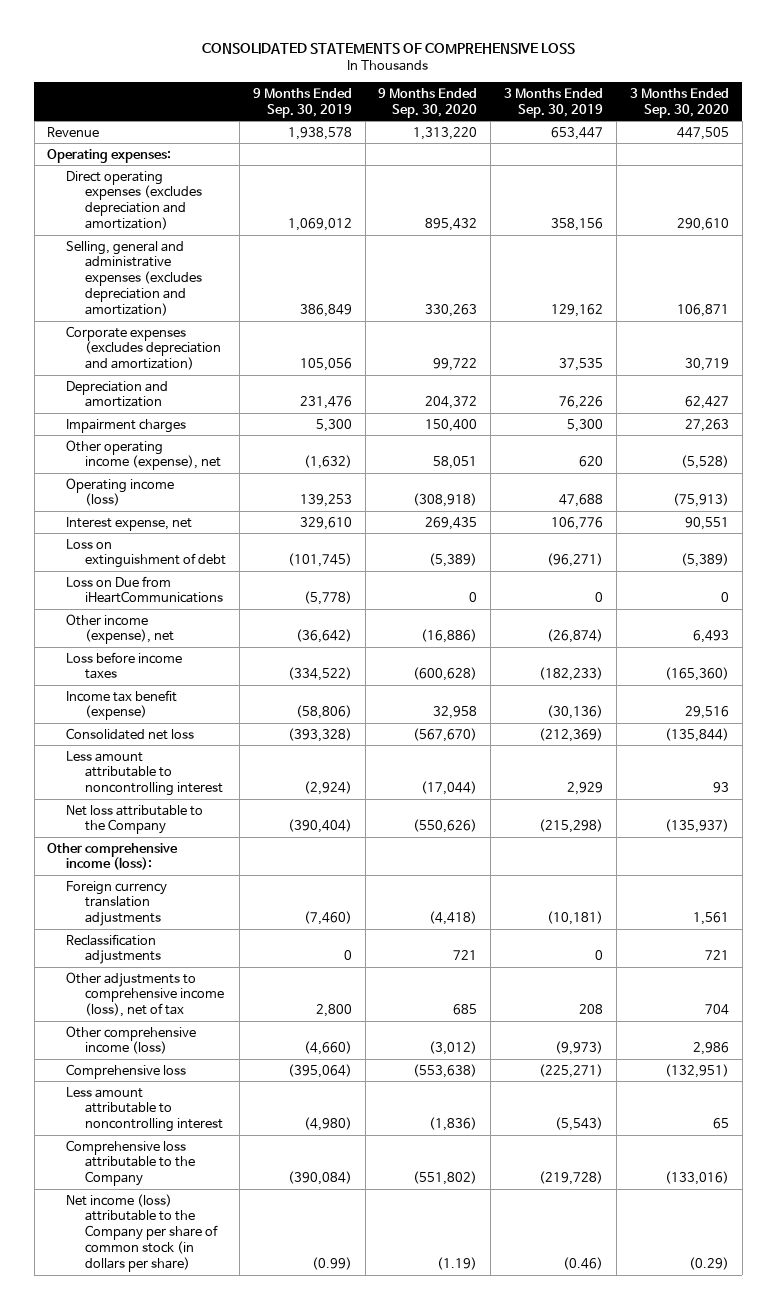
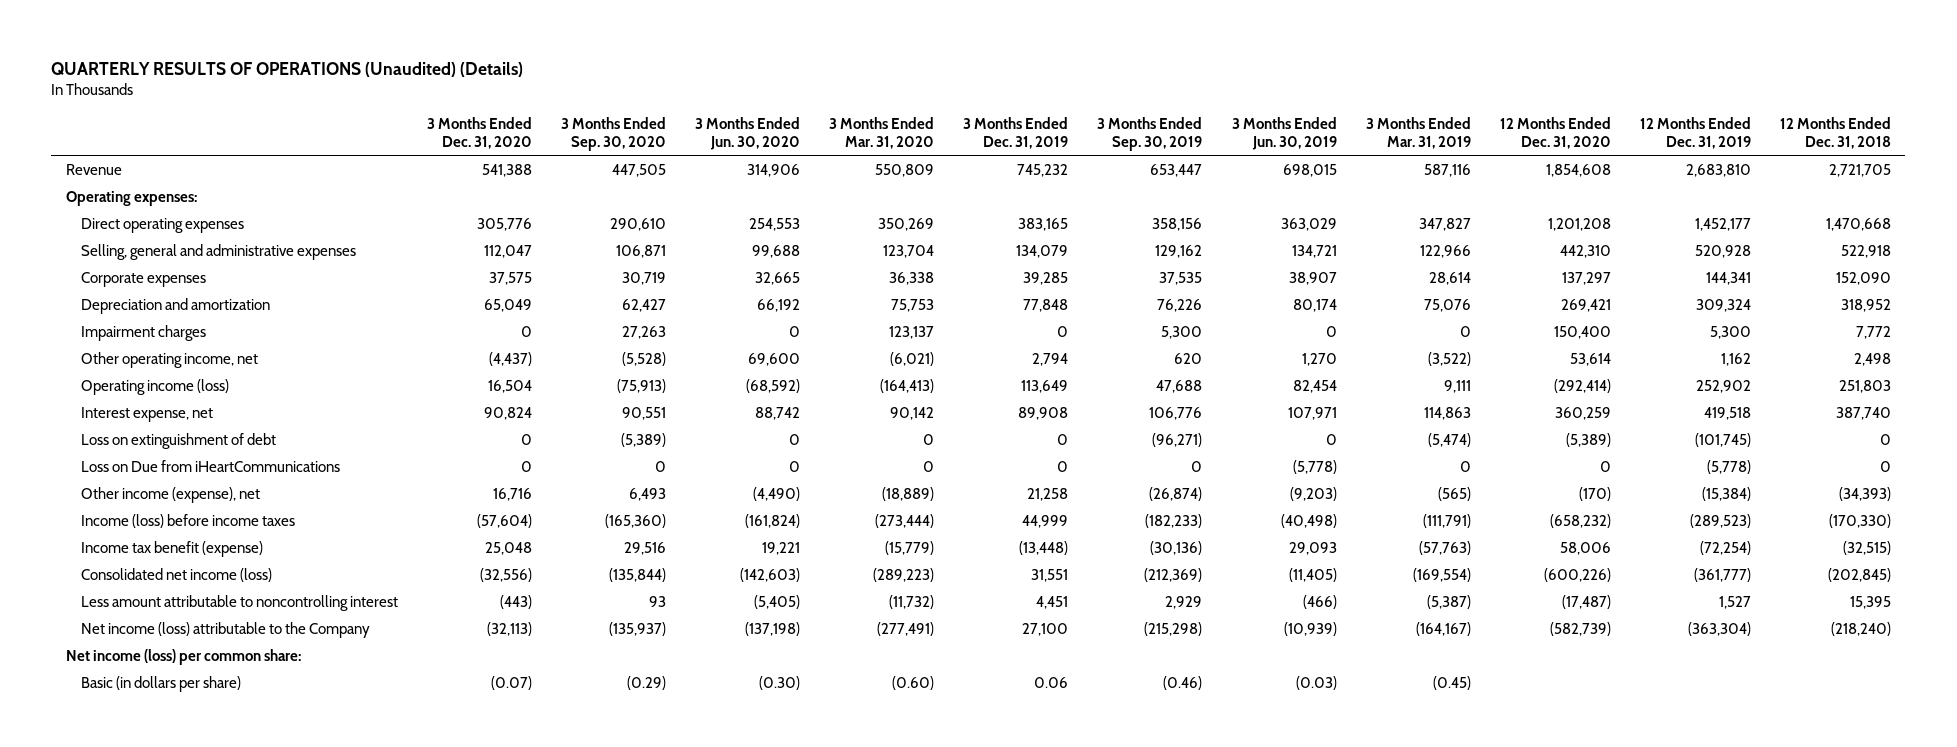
- CONSOLIDATED STATEMENTS OF COMPREHENSIVE LOSS
+ QUARTERLY RESULTS OF OPERATIONS (Unaudited) (Details)
- | 9 Months Ended Sep. 30, 2019 | 9 Months Ended Sep. 30, 2020 | 3 Months Ended Sep. 30, 2019 | 3 Months Ended Sep. 30, 2020
+ | 3 Months Ended Dec. 31, 2020 | 3 Months Ended Sep. 30, 2020 | 3 Months Ended Jun. 30, 2020 | 3 Months Ended Mar. 31, 2020 | 3 Months Ended Dec. 31, 2019 | 3 Months Ended Sep. 30, 2019 | 3 Months Ended Jun. 30, 2019 | 3 Months Ended Mar. 31, 2019 | 12 Months Ended Dec. 31, 2020 | 12 Months Ended Dec. 31, 2019 | 12 Months Ended Dec. 31, 2018
- Direct operating expenses (excludes depreciation and amortization) | 1,069,012 | 895,432 | 358,156 | 290,610
- Selling, general and administrative expenses (excludes depreciation and amortization) | 386,849 | 330,263 | 129,162 | 106,871
- Corporate expenses (excludes depreciation and amortization) | 105,056 | 99,722 | 37,535 | 30,719
+ Direct operating expenses | 305,776 | 290,610 | 254,553 | 350,269 | 383,165 | 358,156 | 363,029 | 347,827 | 1,201,208 | 1,452,177 | 1,470,668
+ Selling, general and administrative expenses | 112,047 | 106,871 | 99,688 | 123,704 | 134,079 | 129,162 | 134,721 | 122,966 | 442,310 | 520,928 | 522,918
+ Corporate expenses | 37,575 | 30,719 | 32,665 | 36,338 | 39,285 | 37,535 | 38,907 | 28,614 | 137,297 | 144,341 | 152,090
- Other operating income (expense), net | (1,632) | 58,051 | 620 | (5,528)
+ Other operating income, net | (4,437) | (5,528) | 69,600 | (6,021) | 2,794 | 620 | 1,270 | (3,522) | 53,614 | 1,162 | 2,498
- Loss before income taxes | (334,522) | (600,628) | (182,233) | (165,360)
+ Income (loss) before income taxes | (57,604) | (165,360) | (161,824) | (273,444) | 44,999 | (182,233) | (40,498) | (111,791) | (658,232) | (289,523) | (170,330)
- Consolidated net loss | (393,328) | (567,670) | (212,369) | (135,844)
+ Consolidated net income (loss) | (32,556) | (135,844) | (142,603) | (289,223) | 31,551 | (212,369) | (11,405) | (169,554) | (600,226) | (361,777) | (202,845)
- Net loss attributable to the Company | (390,404) | (550,626) | (215,298) | (135,937)
- Other comprehensive income (loss):
- Foreign currency translation adjustments | (7,460) | (4,418) | (10,181) | 1,561
- Reclassification adjustments | 0 | 721 | 0 | 721
- Other adjustments to comprehensive income (loss), net of tax | 2,800 | 685 | 208 | 704
- Other comprehensive income (loss) | (4,660) | (3,012) | (9,973) | 2,986
- Comprehensive loss | (395,064) | (553,638) | (225,271) | (132,951)
- Less amount attributable to noncontrolling interest | (4,980) | (1,836) | (5,543) | 65
- Comprehensive loss attributable to the Company | (390,084) | (551,802) | (219,728) | (133,016)
- Net income (loss) attributable to the Company per share of common stock (in dollars per share) | (0.99) | (1.19) | (0.46) | (0.29)
+ Net income (loss) attributable to the Company | (32,113) | (135,937) | (137,198) | (277,491) | 27,100 | (215,298) | (10,939) | (164,167) | (582,739) | (363,304) | (218,240)
+ Net income (loss) per common share:
+ Basic (in dollars per share) | (0.07) | (0.29) | (0.30) | (0.60) | 0.06 | (0.46) | (0.03) | (0.45) | | |

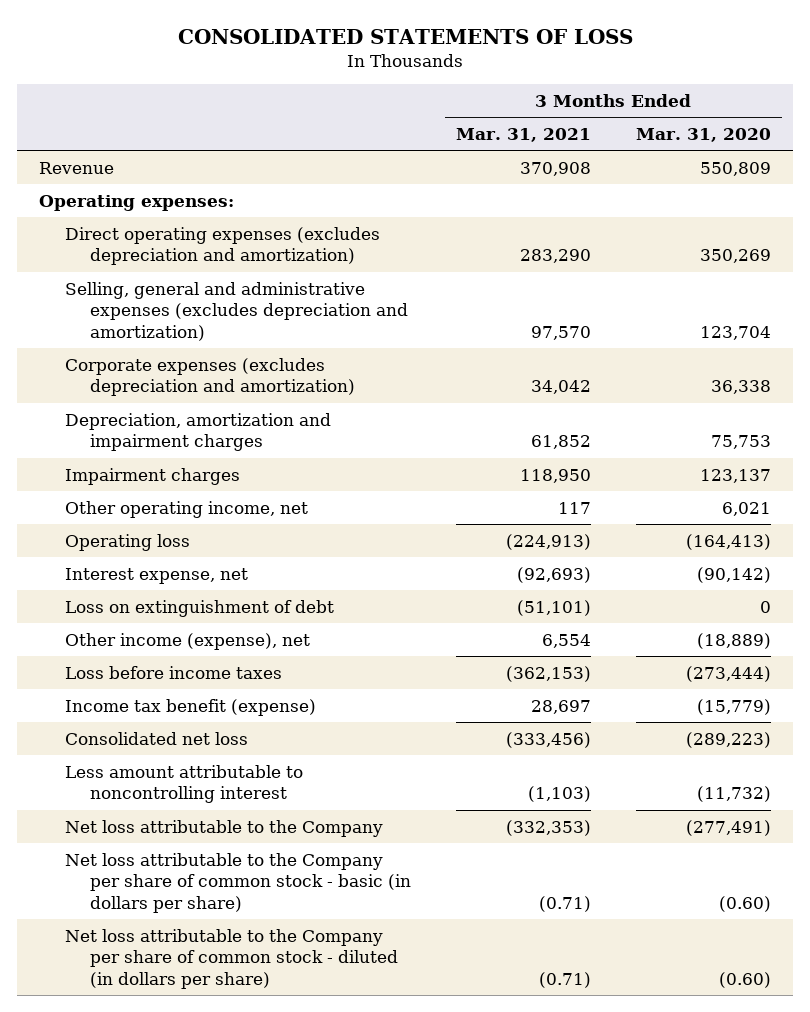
- QUARTERLY RESULTS OF OPERATIONS (Unaudited) (Details)
+ CONSOLIDATED STATEMENTS OF LOSS
- | 3 Months Ended Dec. 31, 2020 | 3 Months Ended Sep. 30, 2020 | 3 Months Ended Jun. 30, 2020 | 3 Months Ended Mar. 31, 2020 | 3 Months Ended Dec. 31, 2019 | 3 Months Ended Sep. 30, 2019 | 3 Months Ended Jun. 30, 2019 | 3 Months Ended Mar. 31, 2019 | 12 Months Ended Dec. 31, 2020 | 12 Months Ended Dec. 31, 2019 | 12 Months Ended Dec. 31, 2018
+ | 3 Months Ended Mar. 31, 2021 | 3 Months Ended Mar. 31, 2020
- Direct operating expenses | 305,776 | 290,610 | 254,553 | 350,269 | 383,165 | 358,156 | 363,029 | 347,827 | 1,201,208 | 1,452,177 | 1,470,668
- Selling, general and administrative expenses | 112,047 | 106,871 | 99,688 | 123,704 | 134,079 | 129,162 | 134,721 | 122,966 | 442,310 | 520,928 | 522,918
- Corporate expenses | 37,575 | 30,719 | 32,665 | 36,338 | 39,285 | 37,535 | 38,907 | 28,614 | 137,297 | 144,341 | 152,090
- Depreciation and amortization | 65,049 | 62,427 | 66,192 | 75,753 | 77,848 | 76,226 | 80,174 | 75,076 | 269,421 | 309,324 | 318,952
+ Direct operating expenses (excludes depreciation and amortization) | 283,290 | 350,269
+ Selling, general and administrative expenses (excludes depreciation and amortization) | 97,570 | 123,704
+ Corporate expenses (excludes depreciation and amortization) | 34,042 | 36,338
+ Depreciation, amortization and impairment charges | 61,852 | 75,753
- Other operating income, net | (4,437) | (5,528) | 69,600 | (6,021) | 2,794 | 620 | 1,270 | (3,522) | 53,614 | 1,162 | 2,498
- Operating income (loss) | 16,504 | (75,913) | (68,592) | (164,413) | 113,649 | 47,688 | 82,454 | 9,111 | (292,414) | 252,902 | 251,803
- Interest expense, net | 90,824 | 90,551 | 88,742 | 90,142 | 89,908 | 106,776 | 107,971 | 114,863 | 360,259 | 419,518 | 387,740
+ Other operating income, net | 117 | 6,021
+ Operating loss | (224,913) | (164,413)
+ Interest expense, net | (92,693) | (90,142)
- Loss on Due from iHeartCommunications | 0 | 0 | 0 | 0 | 0 | 0 | (5,778) | 0 | 0 | (5,778) | 0
- Income (loss) before income taxes | (57,604) | (165,360) | (161,824) | (273,444) | 44,999 | (182,233) | (40,498) | (111,791) | (658,232) | (289,523) | (170,330)
+ Loss before income taxes | (362,153) | (273,444)
- Consolidated net income (loss) | (32,556) | (135,844) | (142,603) | (289,223) | 31,551 | (212,369) | (11,405) | (169,554) | (600,226) | (361,777) | (202,845)
+ Consolidated net loss | (333,456) | (289,223)
- Net income (loss) attributable to the Company | (32,113) | (135,937) | (137,198) | (277,491) | 27,100 | (215,298) | (10,939) | (164,167) | (582,739) | (363,304) | (218,240)
- Net income (loss) per common share:
- Basic (in dollars per share) | (0.07) | (0.29) | (0.30) | (0.60) | 0.06 | (0.46) | (0.03) | (0.45) | | |
+ Net loss attributable to the Company | (332,353) | (277,491)
+ Net loss attributable to the Company per share of common stock - basic (in dollars per share) | (0.71) | (0.60)
+ Net loss attributable to the Company per share of common stock - diluted (in dollars per share) | (0.71) | (0.60)

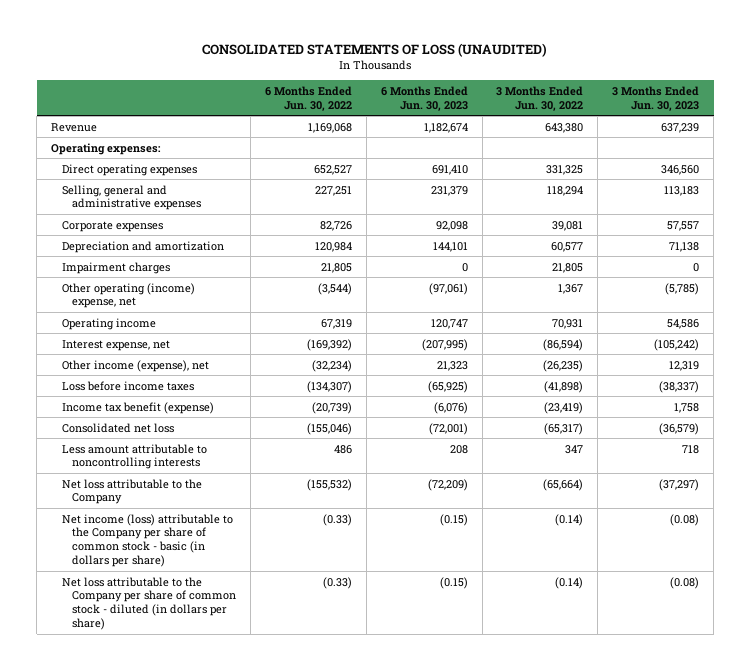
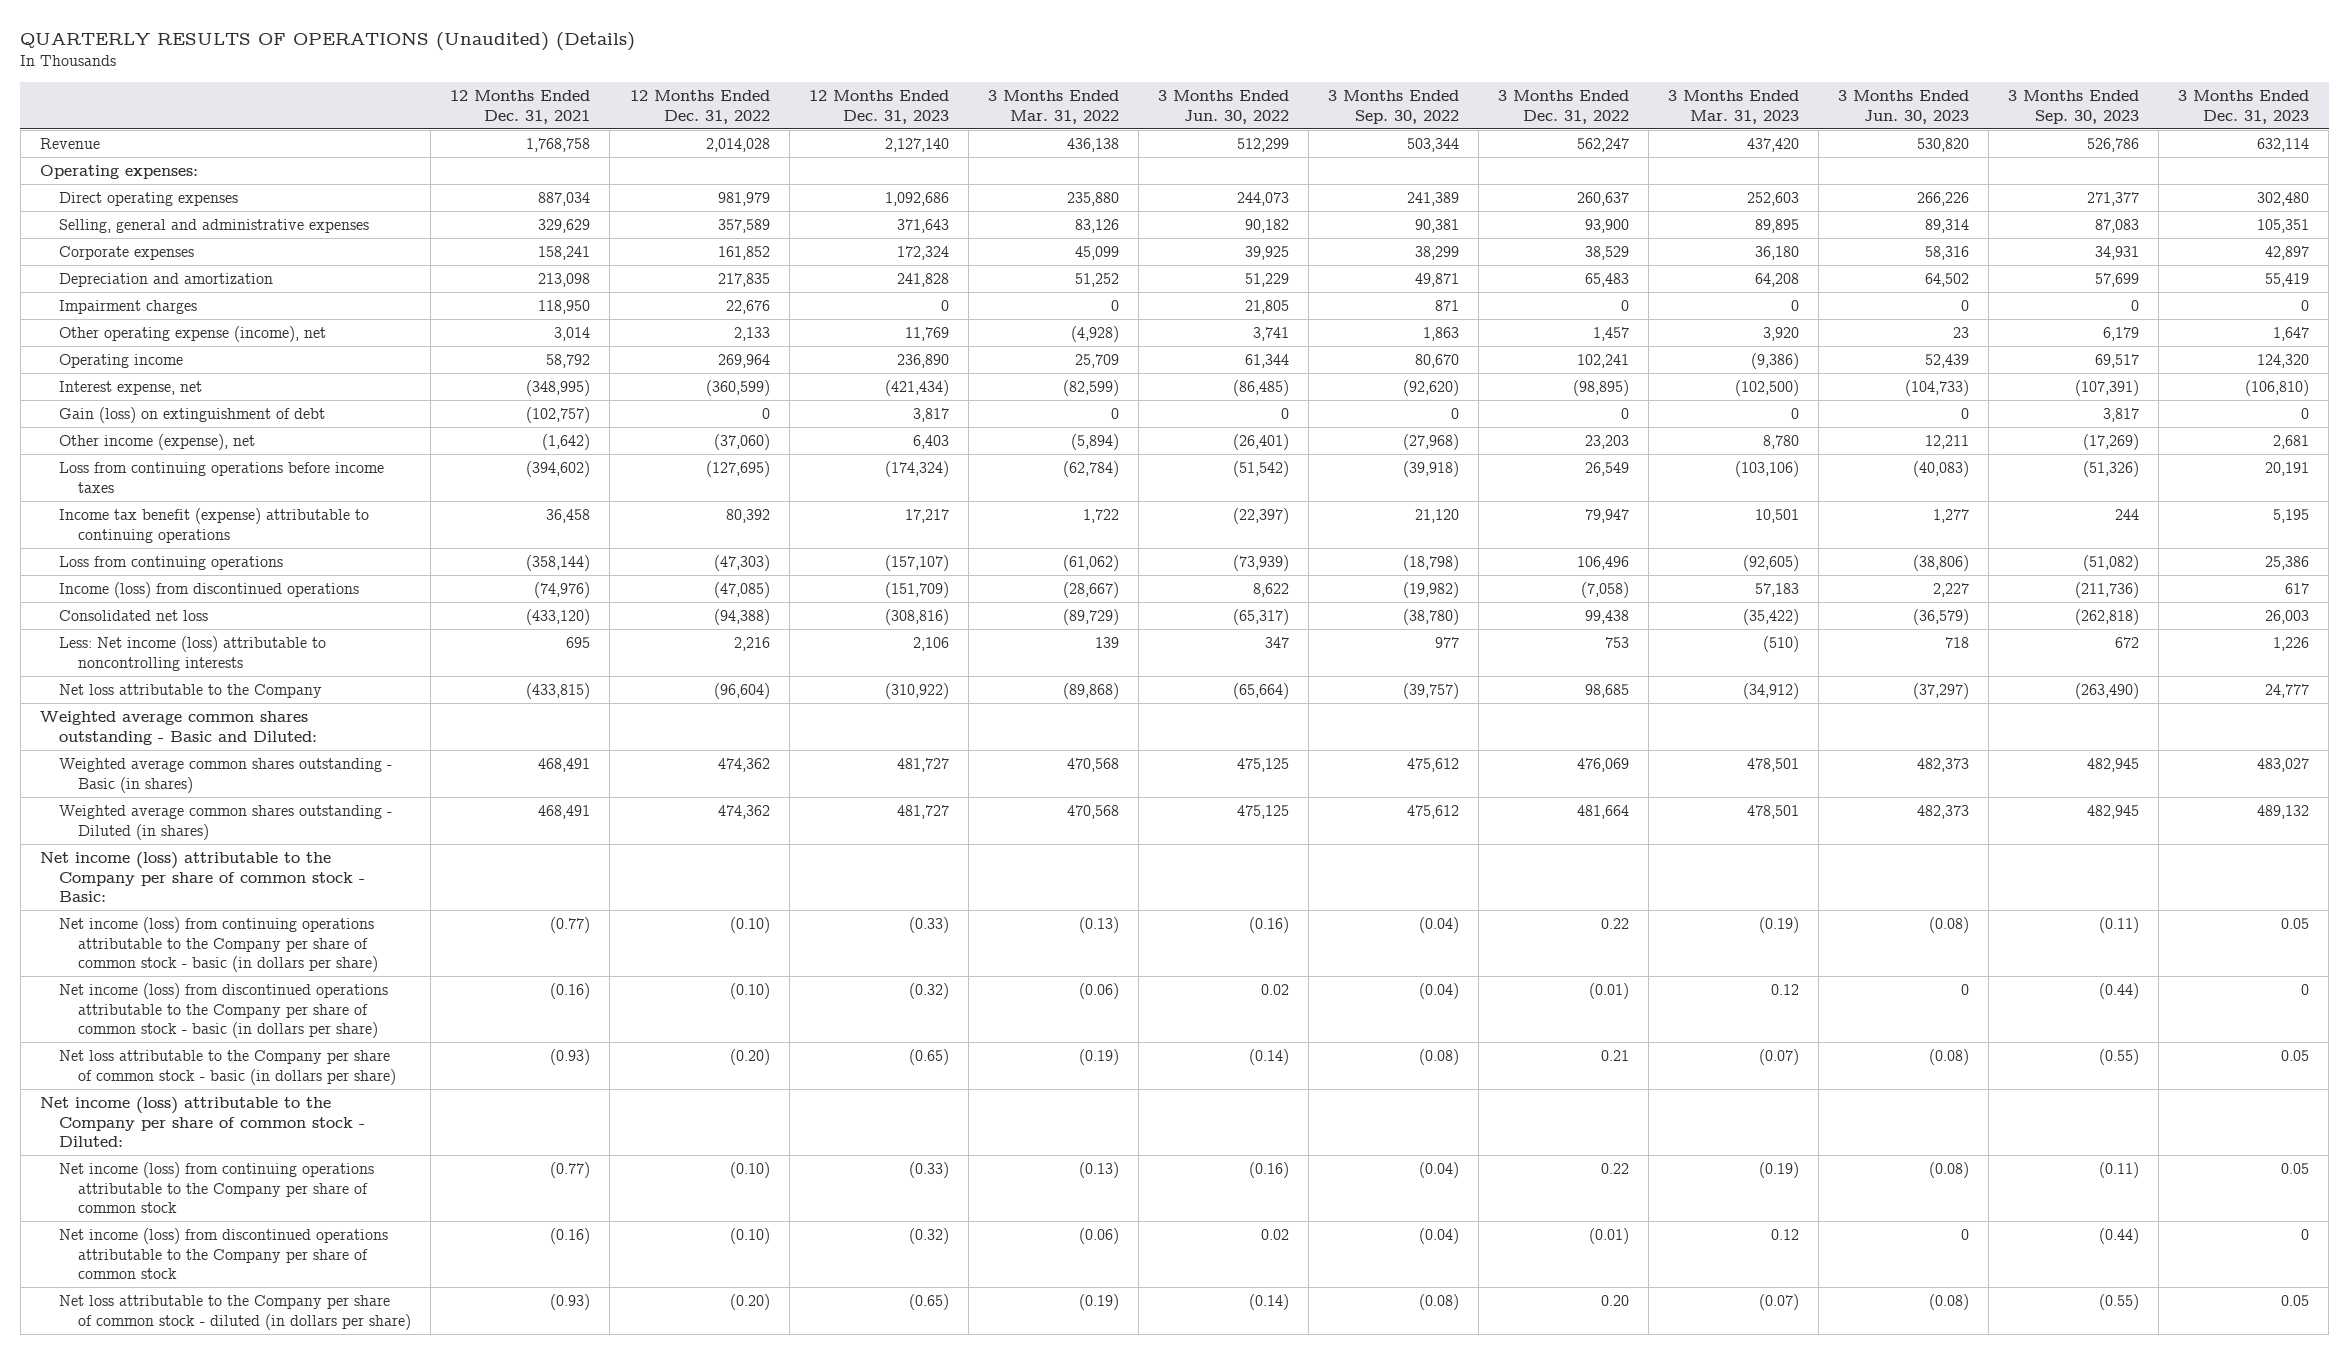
- CONSOLIDATED STATEMENTS OF LOSS (UNAUDITED)
+ QUARTERLY RESULTS OF OPERATIONS (Unaudited) (Details)
- | 6 Months Ended Jun. 30, 2022 | 6 Months Ended Jun. 30, 2023 | 3 Months Ended Jun. 30, 2022 | 3 Months Ended Jun. 30, 2023
+ | 12 Months Ended Dec. 31, 2021 | 12 Months Ended Dec. 31, 2022 | 12 Months Ended Dec. 31, 2023 | 3 Months Ended Mar. 31, 2022 | 3 Months Ended Jun. 30, 2022 | 3 Months Ended Sep. 30, 2022 | 3 Months Ended Dec. 31, 2022 | 3 Months Ended Mar. 31, 2023 | 3 Months Ended Jun. 30, 2023 | 3 Months Ended Sep. 30, 2023 | 3 Months Ended Dec. 31, 2023
- Revenue | 1,169,068 | 1,182,674 | 643,380 | 637,239
+ Revenue | 1,768,758 | 2,014,028 | 2,127,140 | 436,138 | 512,299 | 503,344 | 562,247 | 437,420 | 530,820 | 526,786 | 632,114
- Direct operating expenses | 652,527 | 691,410 | 331,325 | 346,560
- Selling, general and administrative expenses | 227,251 | 231,379 | 118,294 | 113,183
- Corporate expenses | 82,726 | 92,098 | 39,081 | 57,557
- Depreciation and amortization | 120,984 | 144,101 | 60,577 | 71,138
+ Direct operating expenses | 887,034 | 981,979 | 1,092,686 | 235,880 | 244,073 | 241,389 | 260,637 | 252,603 | 266,226 | 271,377 | 302,480
+ Selling, general and administrative expenses | 329,629 | 357,589 | 371,643 | 83,126 | 90,182 | 90,381 | 93,900 | 89,895 | 89,314 | 87,083 | 105,351
+ Corporate expenses | 158,241 | 161,852 | 172,324 | 45,099 | 39,925 | 38,299 | 38,529 | 36,180 | 58,316 | 34,931 | 42,897
+ Depreciation and amortization | 213,098 | 217,835 | 241,828 | 51,252 | 51,229 | 49,871 | 65,483 | 64,208 | 64,502 | 57,699 | 55,419
- Other operating (income) expense, net | (3,544) | (97,061) | 1,367 | (5,785)
- Operating income | 67,319 | 120,747 | 70,931 | 54,586
- Interest expense, net | (169,392) | (207,995) | (86,594) | (105,242)
- Other income (expense), net | (32,234) | 21,323 | (26,235) | 12,319
- Loss before income taxes | (134,307) | (65,925) | (41,898) | (38,337)
- Income tax benefit (expense) | (20,739) | (6,076) | (23,419) | 1,758
+ Other operating expense (income), net | 3,014 | 2,133 | 11,769 | (4,928) | 3,741 | 1,863 | 1,457 | 3,920 | 23 | 6,179 | 1,647
+ Operating income | 58,792 | 269,964 | 236,890 | 25,709 | 61,344 | 80,670 | 102,241 | (9,386) | 52,439 | 69,517 | 124,320
+ Interest expense, net | (348,995) | (360,599) | (421,434) | (82,599) | (86,485) | (92,620) | (98,895) | (102,500) | (104,733) | (107,391) | (106,810)
+ Gain (loss) on extinguishment of debt | (102,757) | 0 | 3,817 | 0 | 0 | 0 | 0 | 0 | 0 | 3,817 | 0
+ Other income (expense), net | (1,642) | (37,060) | 6,403 | (5,894) | (26,401) | (27,968) | 23,203 | 8,780 | 12,211 | (17,269) | 2,681
+ Loss from continuing operations before income taxes | (394,602) | (127,695) | (174,324) | (62,784) | (51,542) | (39,918) | 26,549 | (103,106) | (40,083) | (51,326) | 20,191
+ Income tax benefit (expense) attributable to continuing operations | 36,458 | 80,392 | 17,217 | 1,722 | (22,397) | 21,120 | 79,947 | 10,501 | 1,277 | 244 | 5,195
+ Loss from continuing operations | (358,144) | (47,303) | (157,107) | (61,062) | (73,939) | (18,798) | 106,496 | (92,605) | (38,806) | (51,082) | 25,386
+ Income (loss) from discontinued operations | (74,976) | (47,085) | (151,709) | (28,667) | 8,622 | (19,982) | (7,058) | 57,183 | 2,227 | (211,736) | 617
- Less amount attributable to noncontrolling interests | 486 | 208 | 347 | 718
+ Less: Net income (loss) attributable to noncontrolling interests | 695 | 2,216 | 2,106 | 139 | 347 | 977 | 753 | (510) | 718 | 672 | 1,226
- Net income (loss) attributable to the Company per share of common stock - basic (in dollars per share) | (0.33) | (0.15) | (0.14) | (0.08)
+ Weighted average common shares outstanding - Basic and Diluted:
+ Weighted average common shares outstanding - Basic (in shares) | 468,491 | 474,362 | 481,727 | 470,568 | 475,125 | 475,612 | 476,069 | 478,501 | 482,373 | 482,945 | 483,027
+ Weighted average common shares outstanding - Diluted (in shares) | 468,491 | 474,362 | 481,727 | 470,568 | 475,125 | 475,612 | 481,664 | 478,501 | 482,373 | 482,945 | 489,132
+ Net income (loss) attributable to the Company per share of common stock - Basic:
+ Net income (loss) from continuing operations attributable to the Company per share of common stock - basic (in dollars per share) | (0.77) | (0.10) | (0.33) | (0.13) | (0.16) | (0.04) | 0.22 | (0.19) | (0.08) | (0.11) | 0.05
+ Net income (loss) from discontinued operations attributable to the Company per share of common stock - basic (in dollars per share) | (0.16) | (0.10) | (0.32) | (0.06) | 0.02 | (0.04) | (0.01) | 0.12 | 0 | (0.44) | 0
+ Net loss attributable to the Company per share of common stock - basic (in dollars per share) | (0.93) | (0.20) | (0.65) | (0.19) | (0.14) | (0.08) | 0.21 | (0.07) | (0.08) | (0.55) | 0.05
+ Net income (loss) attributable to the Company per share of common stock - Diluted:
+ Net income (loss) from continuing operations attributable to the Company per share of common stock | (0.77) | (0.10) | (0.33) | (0.13) | (0.16) | (0.04) | 0.22 | (0.19) | (0.08) | (0.11) | 0.05
+ Net income (loss) from discontinued operations attributable to the Company per share of common stock | (0.16) | (0.10) | (0.32) | (0.06) | 0.02 | (0.04) | (0.01) | 0.12 | 0 | (0.44) | 0

